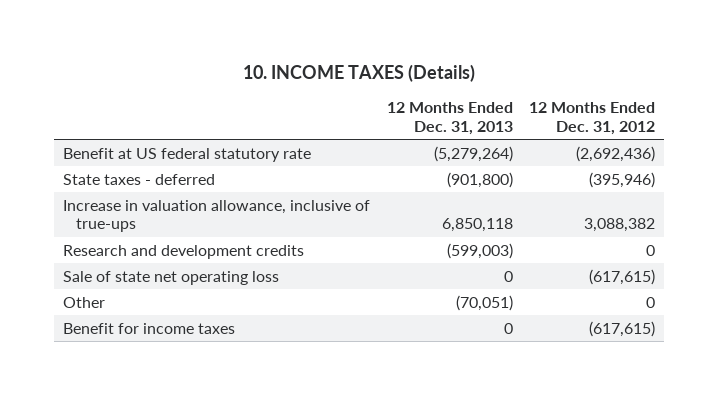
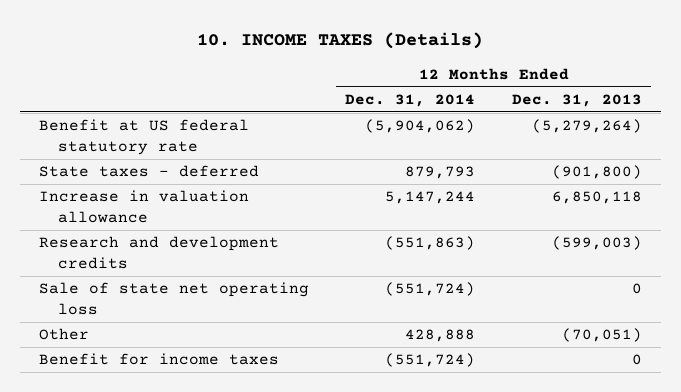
- | 12 Months Ended Dec. 31, 2013 | 12 Months Ended Dec. 31, 2012
+ | 12 Months Ended Dec. 31, 2014 | 12 Months Ended Dec. 31, 2013
- Increase in valuation allowance, inclusive of true-ups | 6,850,118 | 3,088,382
+ Increase in valuation allowance | 5,147,244 | 6,850,118

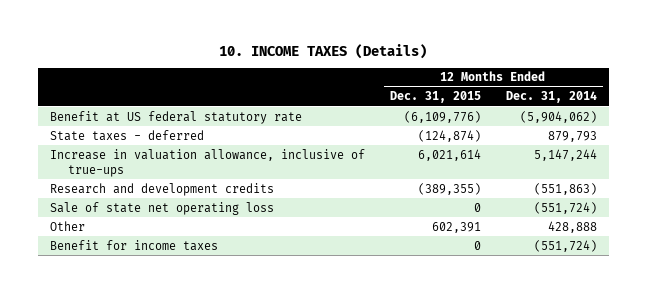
- | 12 Months Ended Dec. 31, 2014 | 12 Months Ended Dec. 31, 2013
+ | 12 Months Ended Dec. 31, 2015 | 12 Months Ended Dec. 31, 2014
- Increase in valuation allowance | 5,147,244 | 6,850,118
+ Increase in valuation allowance, inclusive of true-ups | 6,021,614 | 5,147,244

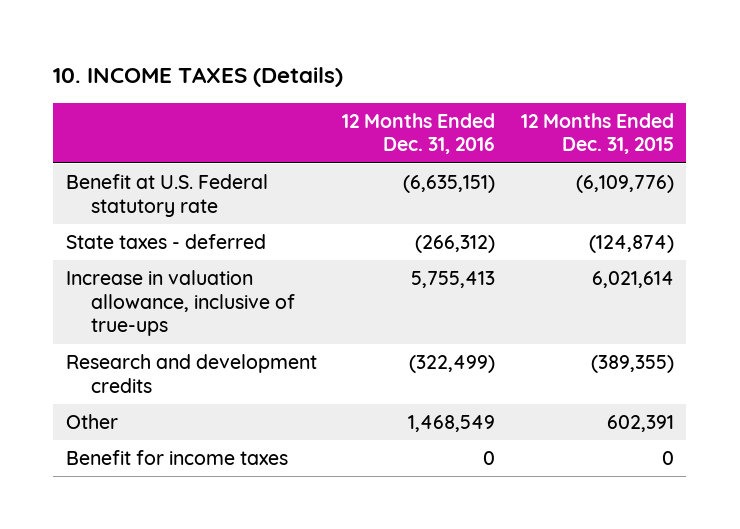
- | 12 Months Ended Dec. 31, 2015 | 12 Months Ended Dec. 31, 2014
+ | 12 Months Ended Dec. 31, 2016 | 12 Months Ended Dec. 31, 2015
- Benefit at US federal statutory rate | (6,109,776) | (5,904,062)
+ Benefit at U.S. Federal statutory rate | (6,635,151) | (6,109,776)
- Sale of state net operating loss | 0 | (551,724)

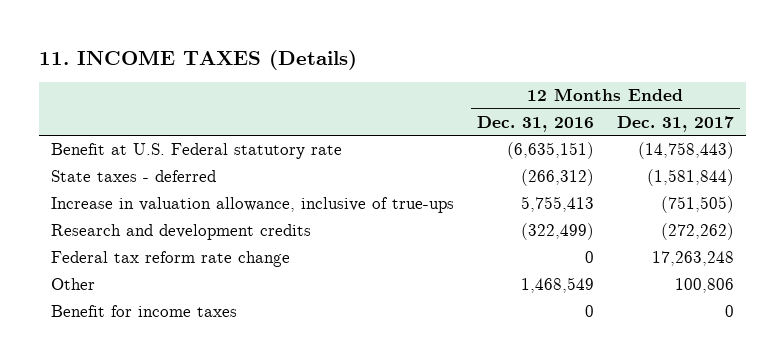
- 10. INCOME TAXES (Details)
+ 11. INCOME TAXES (Details)
- | 12 Months Ended Dec. 31, 2016 | 12 Months Ended Dec. 31, 2015
+ | 12 Months Ended Dec. 31, 2016 | 12 Months Ended Dec. 31, 2017
+ Federal tax reform rate change | 0 | 17,263,248

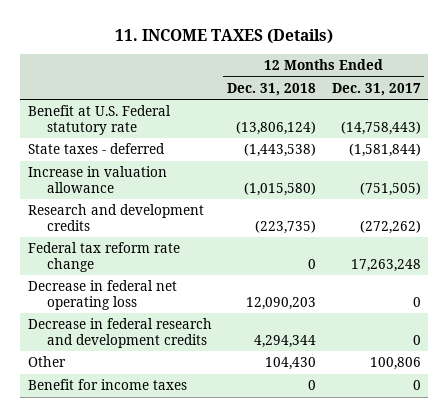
- | 12 Months Ended Dec. 31, 2016 | 12 Months Ended Dec. 31, 2017
+ | 12 Months Ended Dec. 31, 2018 | 12 Months Ended Dec. 31, 2017
- Increase in valuation allowance, inclusive of true-ups | 5,755,413 | (751,505)
+ Increase in valuation allowance | (1,015,580) | (751,505)
+ Decrease in federal net operating loss | 12,090,203 | 0
+ Decrease in federal research and development credits | 4,294,344 | 0

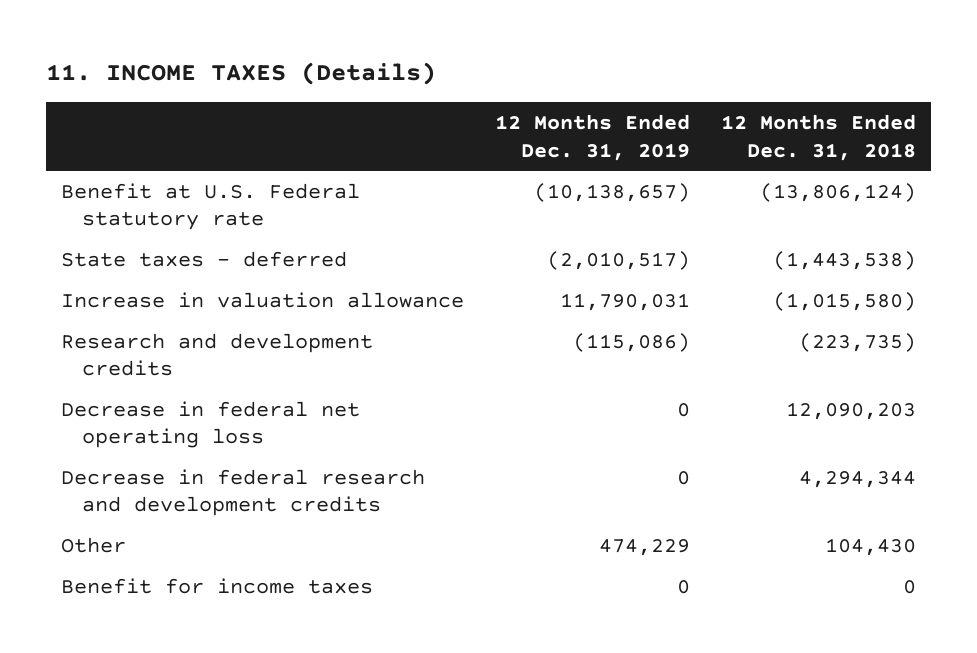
- | 12 Months Ended Dec. 31, 2018 | 12 Months Ended Dec. 31, 2017
+ | 12 Months Ended Dec. 31, 2019 | 12 Months Ended Dec. 31, 2018
- Federal tax reform rate change | 0 | 17,263,248

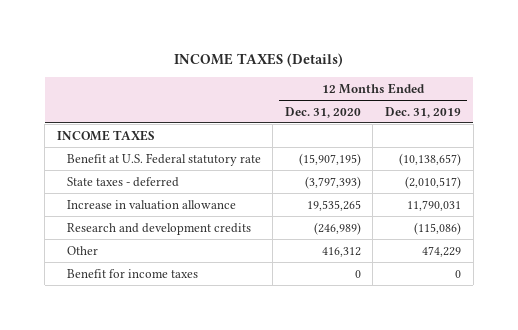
- 11. INCOME TAXES (Details)
+ INCOME TAXES (Details)
- | 12 Months Ended Dec. 31, 2019 | 12 Months Ended Dec. 31, 2018
+ | 12 Months Ended Dec. 31, 2020 | 12 Months Ended Dec. 31, 2019
+ INCOME TAXES
- Decrease in federal net operating loss | 0 | 12,090,203
- Decrease in federal research and development credits | 0 | 4,294,344

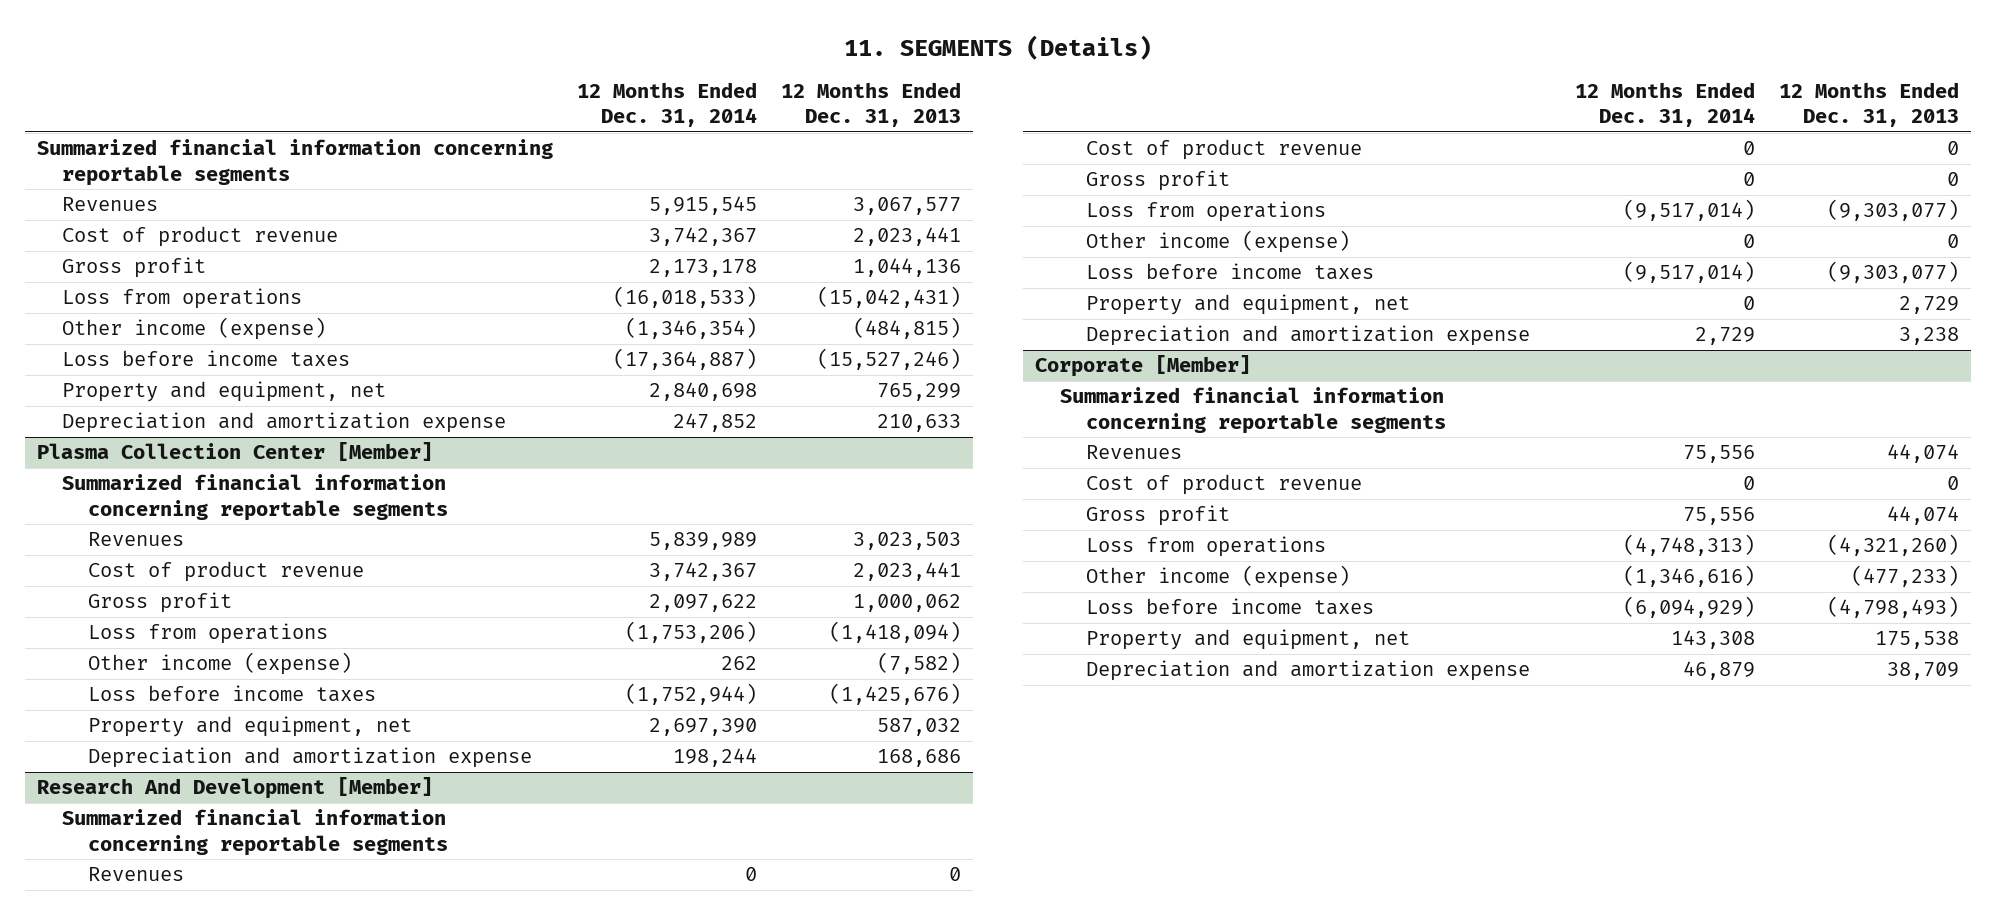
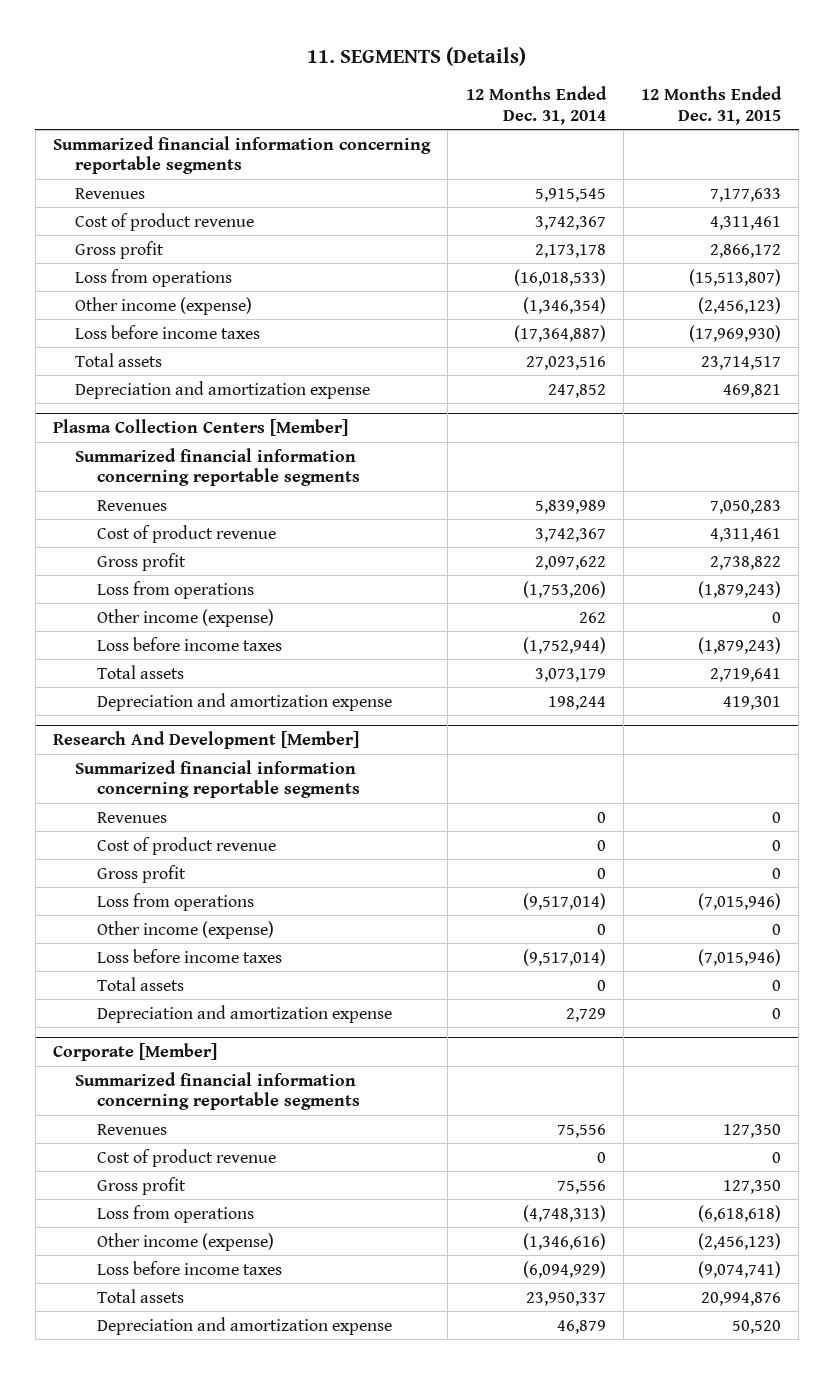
- | 12 Months Ended Dec. 31, 2014 | 12 Months Ended Dec. 31, 2013
+ | 12 Months Ended Dec. 31, 2014 | 12 Months Ended Dec. 31, 2015
- Property and equipment, net | 2,840,698 | 765,299
+ Total assets | 27,023,516 | 23,714,517
- Plasma Collection Center [Member]
+ Plasma Collection Centers [Member]
- Property and equipment, net | 2,697,390 | 587,032
+ Total assets | 3,073,179 | 2,719,641
@ Research And Development [Member]
- Property and equipment, net | 0 | 2,729
+ Total assets | 0 | 0
@ Corporate [Member]
- Property and equipment, net | 143,308 | 175,538
+ Total assets | 23,950,337 | 20,994,876

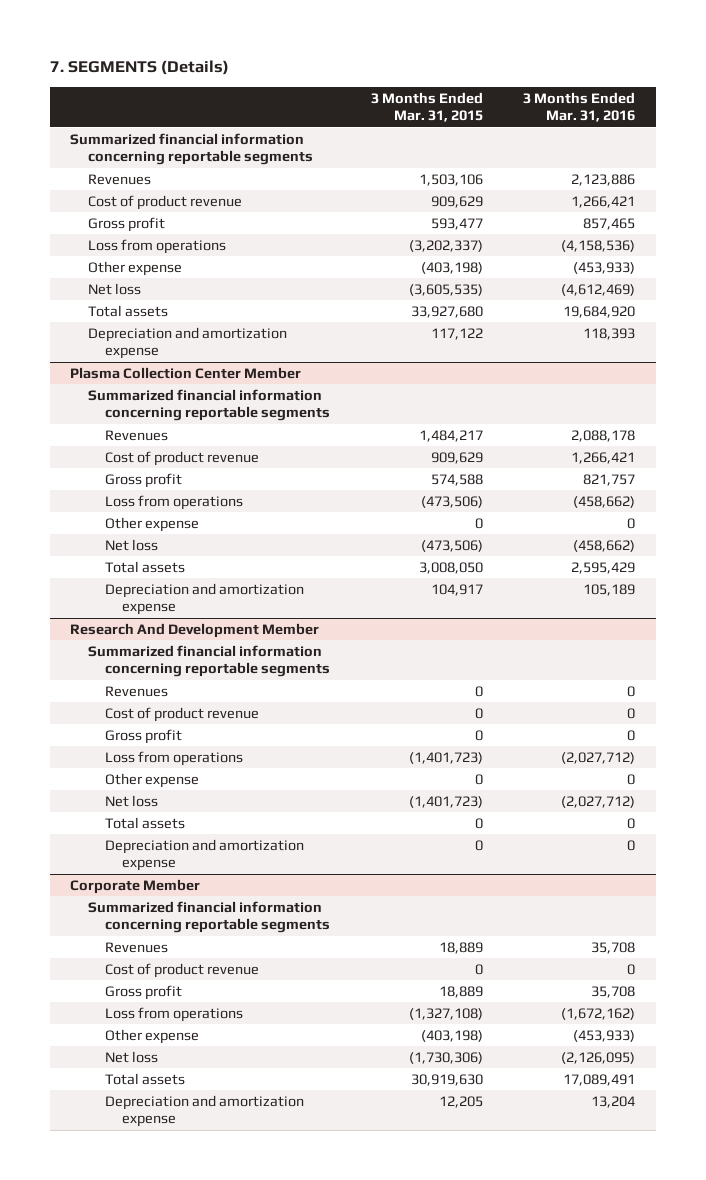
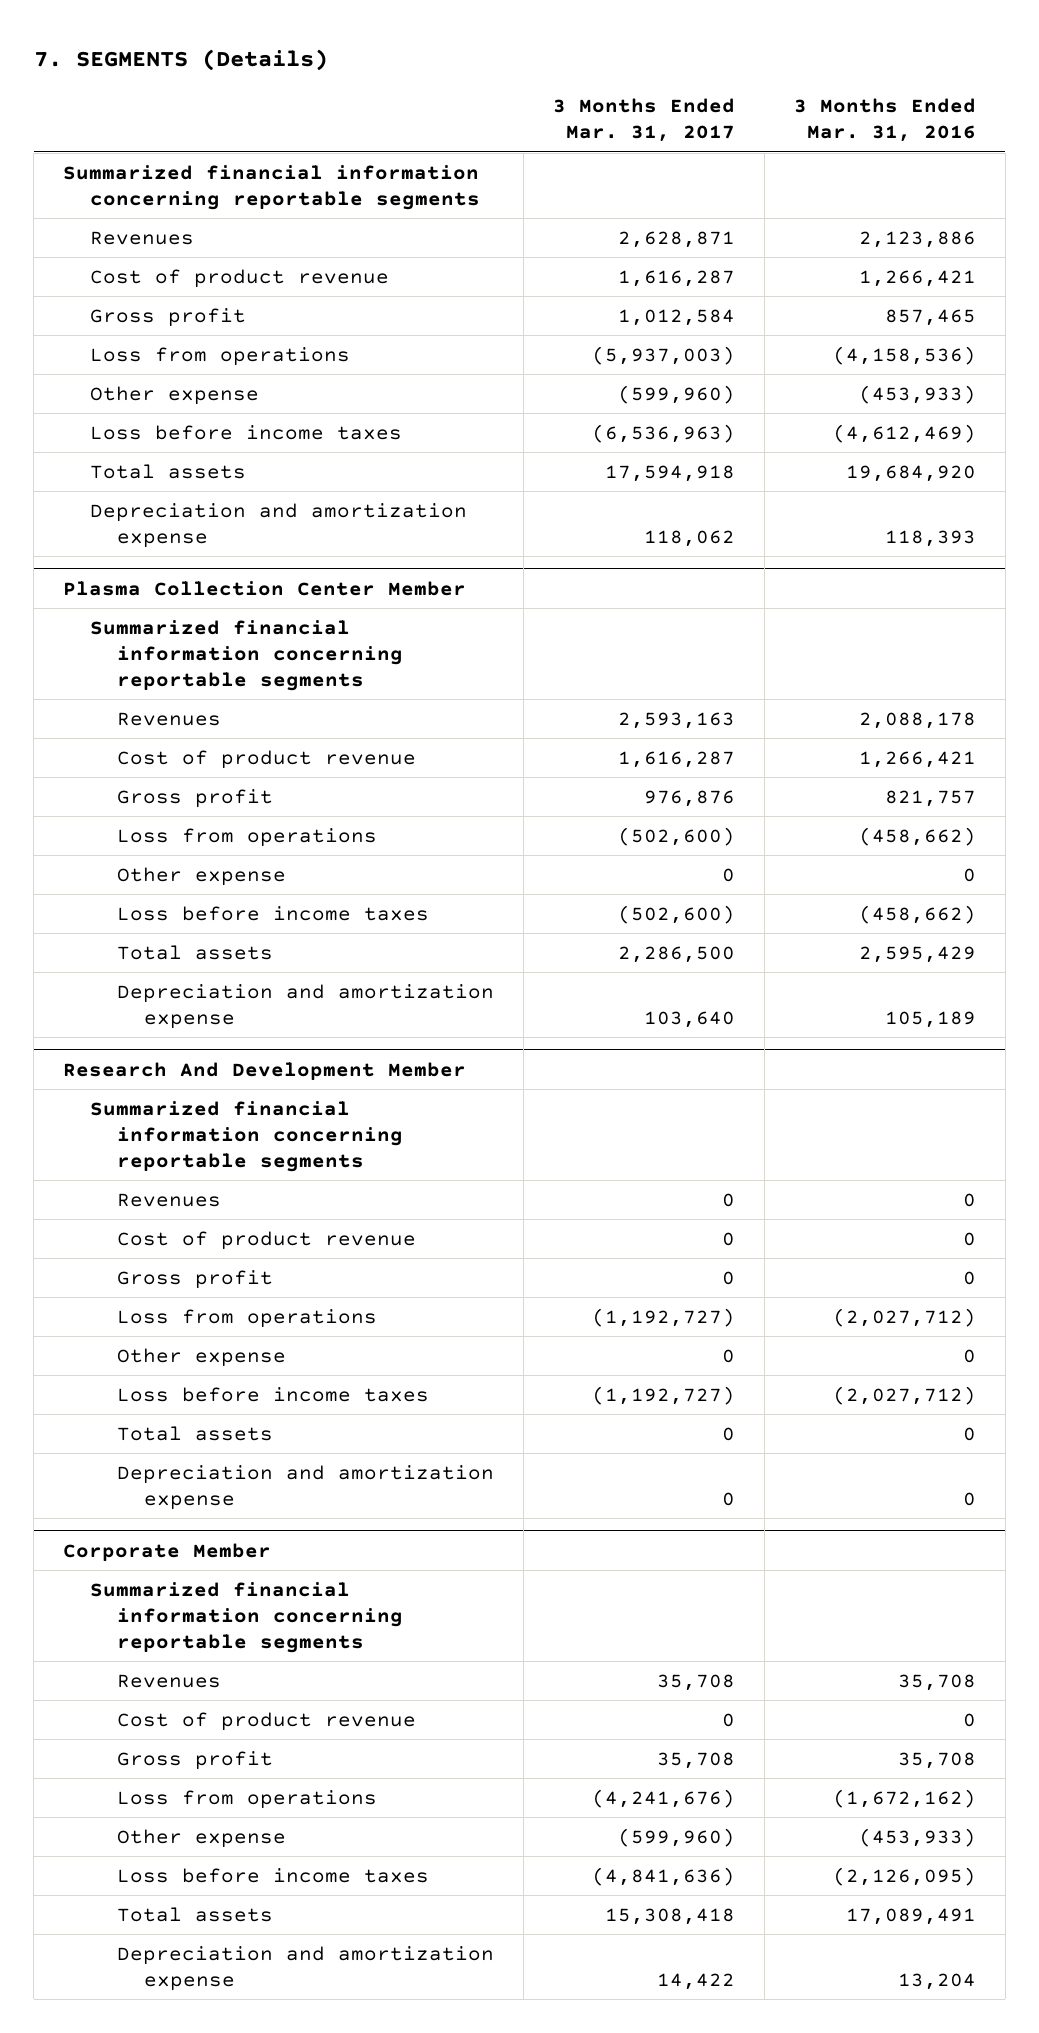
- | 3 Months Ended Mar. 31, 2015 | 3 Months Ended Mar. 31, 2016
+ | 3 Months Ended Mar. 31, 2017 | 3 Months Ended Mar. 31, 2016
- Net loss | (3,605,535) | (4,612,469)
+ Loss before income taxes | (6,536,963) | (4,612,469)
@ Plasma Collection Center Member
- Net loss | (473,506) | (458,662)
+ Loss before income taxes | (502,600) | (458,662)
@ Research And Development Member
- Net loss | (1,401,723) | (2,027,712)
+ Loss before income taxes | (1,192,727) | (2,027,712)
@ Corporate Member
- Net loss | (1,730,306) | (2,126,095)
+ Loss before income taxes | (4,841,636) | (2,126,095)

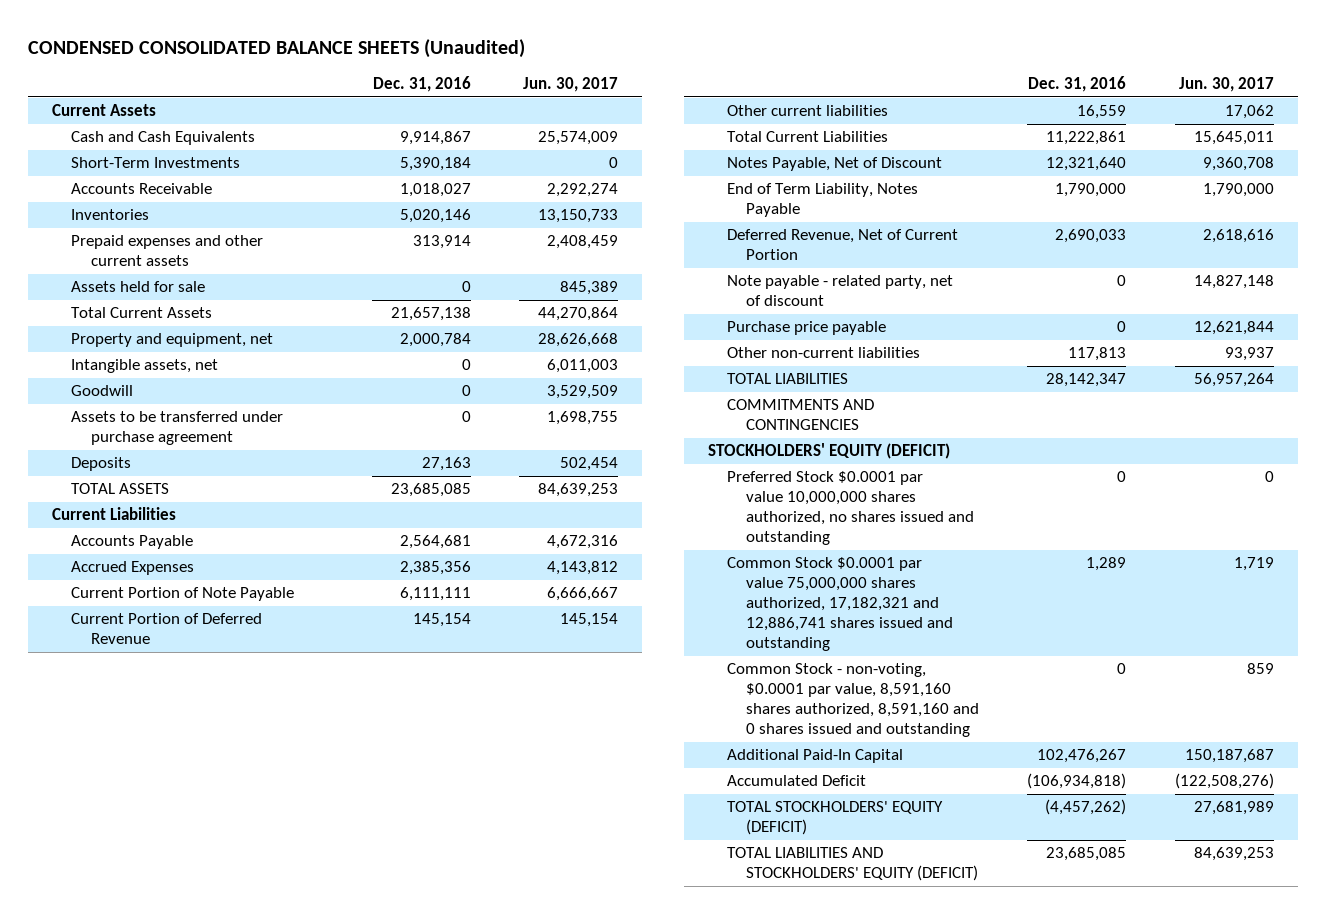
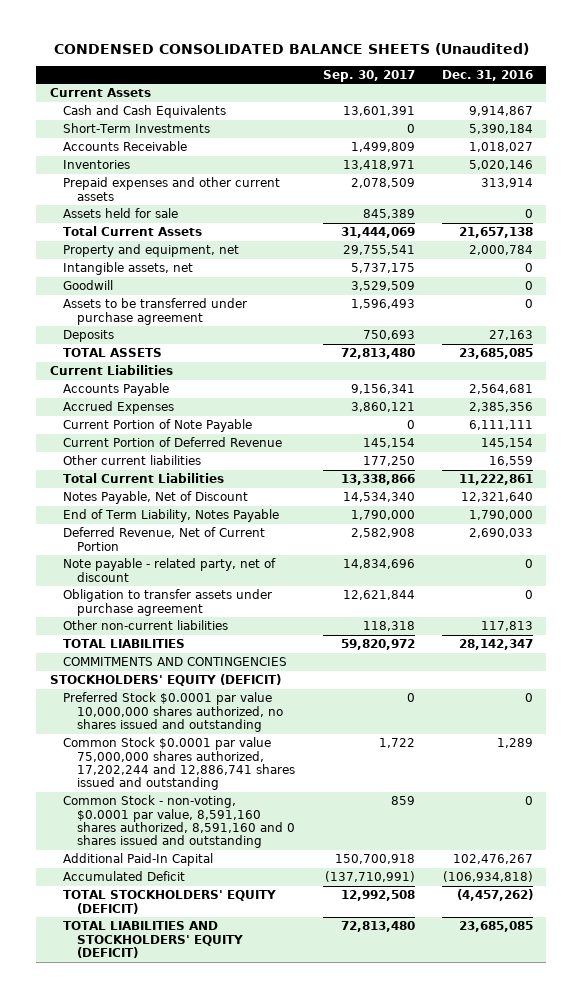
- | Dec. 31, 2016 | Jun. 30, 2017
+ | Sep. 30, 2017 | Dec. 31, 2016
- Purchase price payable | 0 | 12,621,844
+ Obligation to transfer assets under purchase agreement | 12,621,844 | 0
- Common Stock $0.0001 par value 75,000,000 shares authorized, 17,182,321 and 12,886,741 shares issued and outstanding | 1,289 | 1,719
+ Common Stock $0.0001 par value 75,000,000 shares authorized, 17,202,244 and 12,886,741 shares issued and outstanding | 1,722 | 1,289

